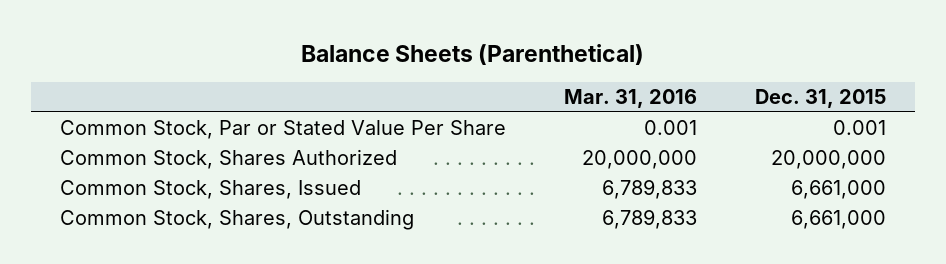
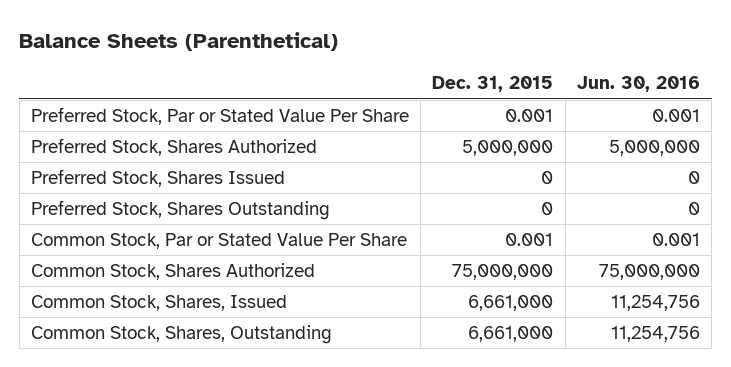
- | Mar. 31, 2016 | Dec. 31, 2015
+ | Dec. 31, 2015 | Jun. 30, 2016
+ Preferred Stock, Par or Stated Value Per Share | 0.001 | 0.001
+ Preferred Stock, Shares Authorized | 5,000,000 | 5,000,000
+ Preferred Stock, Shares Issued | 0 | 0
+ Preferred Stock, Shares Outstanding | 0 | 0
- Common Stock, Shares Authorized | 20,000,000 | 20,000,000
+ Common Stock, Shares Authorized | 75,000,000 | 75,000,000

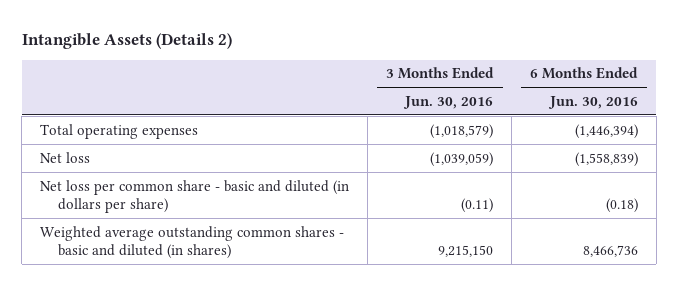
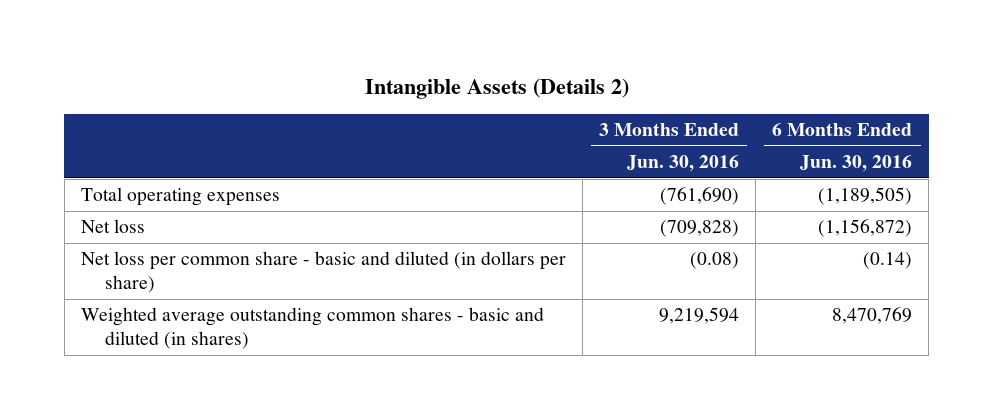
- Total operating expenses | (1,018,579) | (1,446,394)
- Net loss | (1,039,059) | (1,558,839)
- Net loss per common share - basic and diluted (in dollars per share) | (0.11) | (0.18)
- Weighted average outstanding common shares - basic and diluted (in shares) | 9,215,150 | 8,466,736
+ Total operating expenses | (761,690) | (1,189,505)
+ Net loss | (709,828) | (1,156,872)
+ Net loss per common share - basic and diluted (in dollars per share) | (0.08) | (0.14)
+ Weighted average outstanding common shares - basic and diluted (in shares) | 9,219,594 | 8,470,769

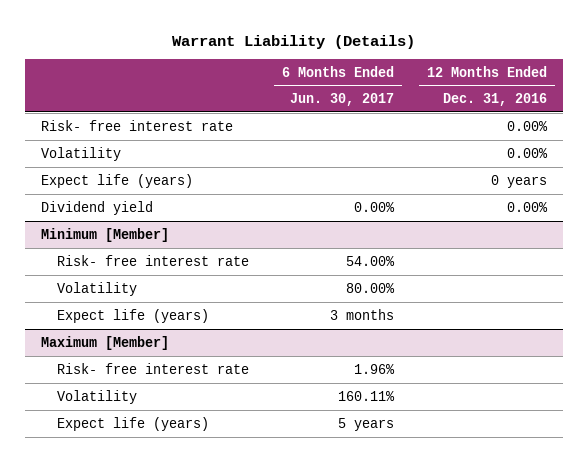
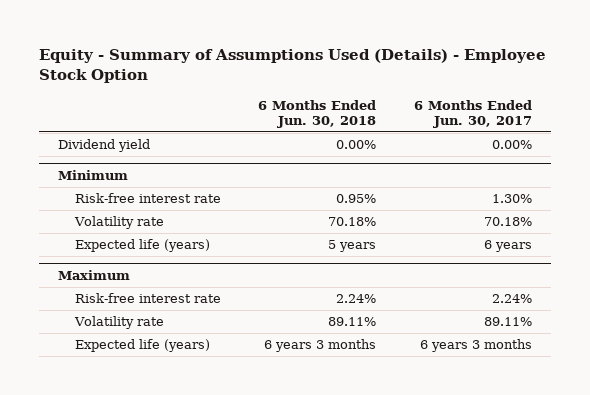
- Warrant Liability (Details)
+ Equity - Summary of Assumptions Used (Details) - Employee Stock Option
- | 6 Months Ended Jun. 30, 2017 | 12 Months Ended Dec. 31, 2016
+ | 6 Months Ended Jun. 30, 2018 | 6 Months Ended Jun. 30, 2017
- Risk- free interest rate | | 0.00%
- Volatility | | 0.00%
- Expect life (years) | | 0 years
- Minimum [Member]
- Risk- free interest rate | 54.00% |
- Volatility | 80.00% |
- Expect life (years) | 3 months |
- Maximum [Member]
- Risk- free interest rate | 1.96% |
- Volatility | 160.11% |
- Expect life (years) | 5 years |
+ Minimum
+ Risk-free interest rate | 0.95% | 1.30%
+ Volatility rate | 70.18% | 70.18%
+ Expected life (years) | 5 years | 6 years
+ Maximum
+ Risk-free interest rate | 2.24% | 2.24%
+ Volatility rate | 89.11% | 89.11%
+ Expected life (years) | 6 years 3 months | 6 years 3 months

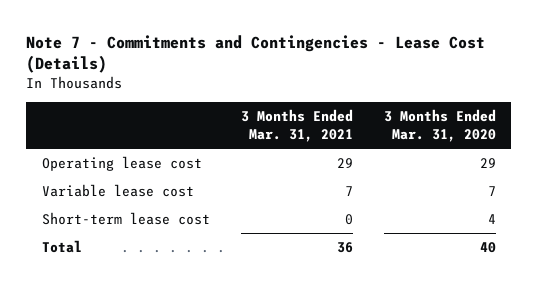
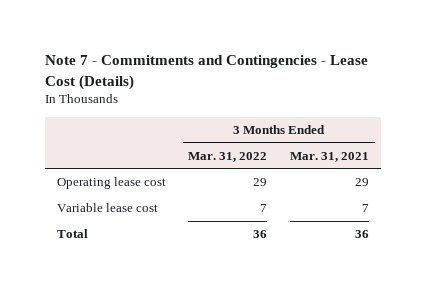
- | 3 Months Ended Mar. 31, 2021 | 3 Months Ended Mar. 31, 2020
+ | 3 Months Ended Mar. 31, 2022 | 3 Months Ended Mar. 31, 2021
- Short-term lease cost | 0 | 4

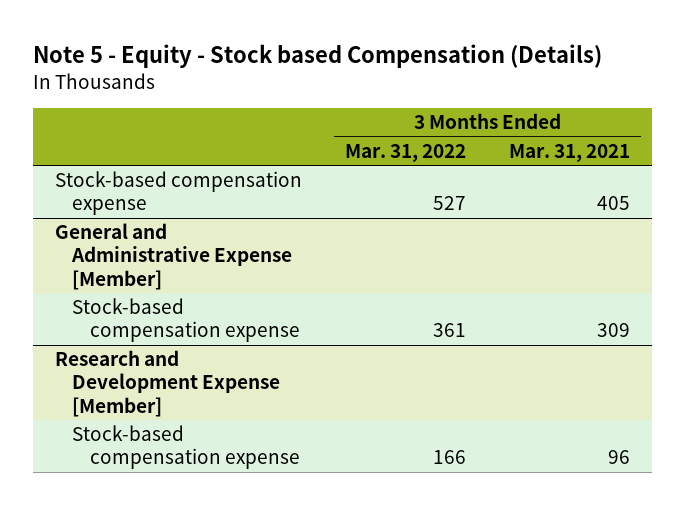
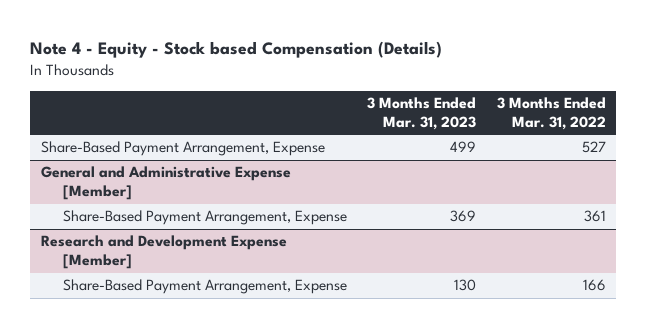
- Note 5 - Equity - Stock based Compensation (Details)
+ Note 4 - Equity - Stock based Compensation (Details)
- | 3 Months Ended Mar. 31, 2022 | 3 Months Ended Mar. 31, 2021
+ | 3 Months Ended Mar. 31, 2023 | 3 Months Ended Mar. 31, 2022
- Stock-based compensation expense | 527 | 405
+ Share-Based Payment Arrangement, Expense | 499 | 527
@ General and Administrative Expense [Member]
- Stock-based compensation expense | 361 | 309
+ Share-Based Payment Arrangement, Expense | 369 | 361
@ Research and Development Expense [Member]
- Stock-based compensation expense | 166 | 96
+ Share-Based Payment Arrangement, Expense | 130 | 166

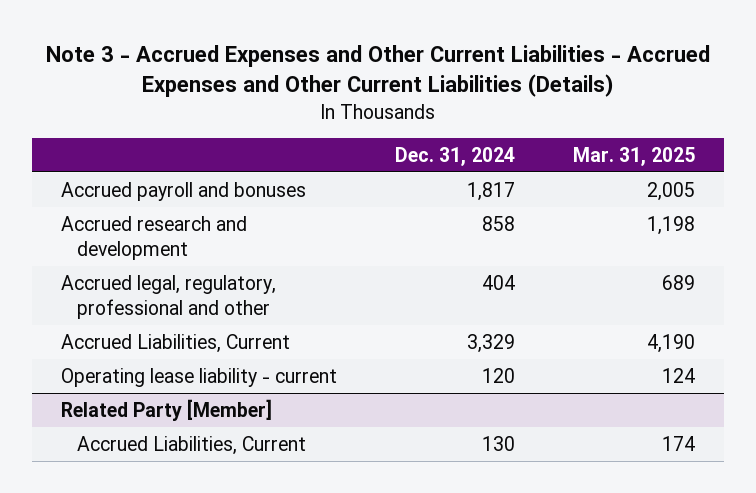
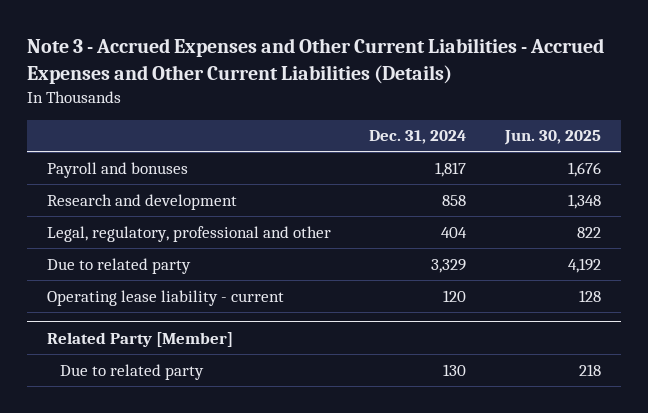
- | Dec. 31, 2024 | Mar. 31, 2025
+ | Dec. 31, 2024 | Jun. 30, 2025
- Accrued payroll and bonuses | 1,817 | 2,005
- Accrued research and development | 858 | 1,198
- Accrued legal, regulatory, professional and other | 404 | 689
- Accrued Liabilities, Current | 3,329 | 4,190
+ Payroll and bonuses | 1,817 | 1,676
+ Research and development | 858 | 1,348
+ Legal, regulatory, professional and other | 404 | 822
+ Due to related party | 3,329 | 4,192
@ Related Party [Member]
- Accrued Liabilities, Current | 130 | 174
+ Due to related party | 130 | 218

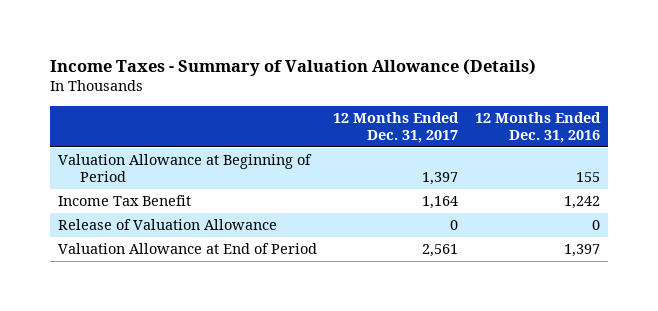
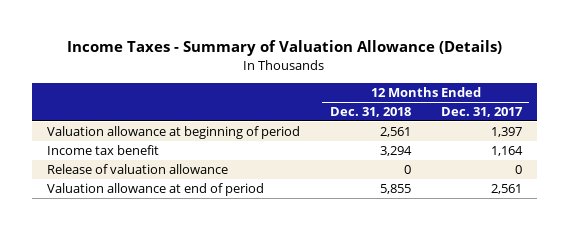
- | 12 Months Ended Dec. 31, 2017 | 12 Months Ended Dec. 31, 2016
+ | 12 Months Ended Dec. 31, 2018 | 12 Months Ended Dec. 31, 2017
- Valuation Allowance at Beginning of Period | 1,397 | 155
- Income Tax Benefit | 1,164 | 1,242
- Release of Valuation Allowance | 0 | 0
- Valuation Allowance at End of Period | 2,561 | 1,397
+ Valuation allowance at beginning of period | 2,561 | 1,397
+ Income tax benefit | 3,294 | 1,164
+ Release of valuation allowance | 0 | 0
+ Valuation allowance at end of period | 5,855 | 2,561

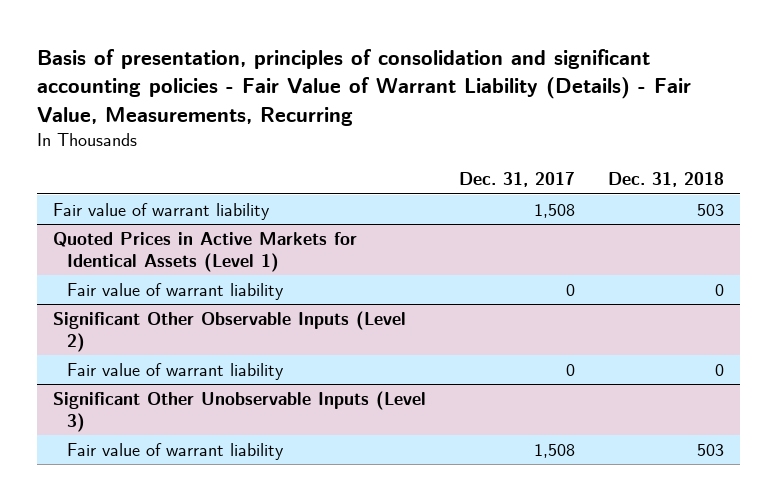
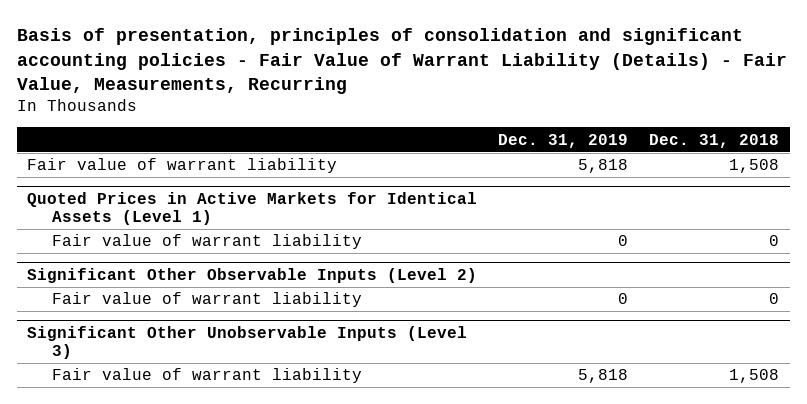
- | Dec. 31, 2017 | Dec. 31, 2018
+ | Dec. 31, 2019 | Dec. 31, 2018
- Fair value of warrant liability | 1,508 | 503
+ Fair value of warrant liability | 5,818 | 1,508
@ Significant Other Unobservable Inputs (Level 3)
- Fair value of warrant liability | 1,508 | 503
+ Fair value of warrant liability | 5,818 | 1,508

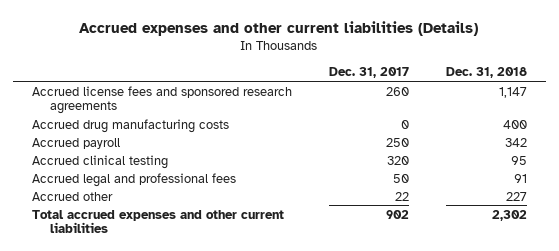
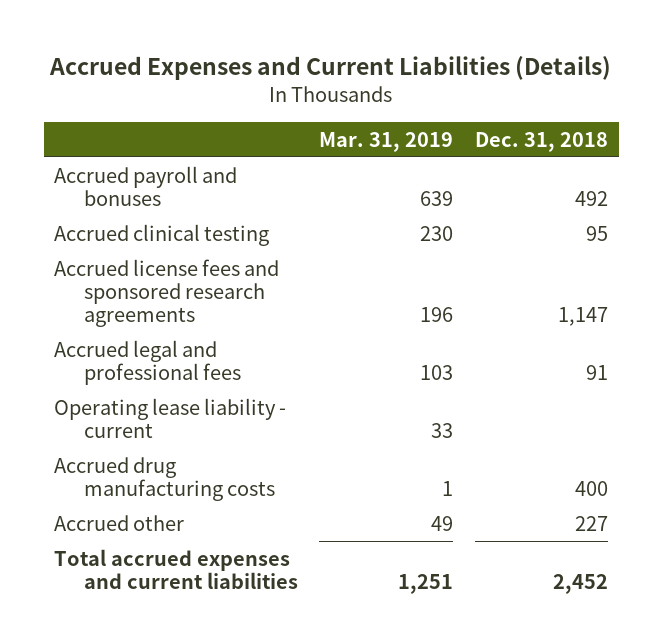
- Accrued expenses and other current liabilities (Details)
+ Accrued Expenses and Current Liabilities (Details)
- | Dec. 31, 2017 | Dec. 31, 2018
+ | Mar. 31, 2019 | Dec. 31, 2018
- Accrued payroll | 250 | 342
+ Accrued payroll and bonuses | 639 | 492
moved down: Accrued license fees and sponsored research agreements | 196 | 1,147
+ Operating lease liability - current | 33 |
moved down: Accrued drug manufacturing costs | 1 | 400
- Total accrued expenses and other current liabilities | 902 | 2,302
+ Total accrued expenses and current liabilities | 1,251 | 2,452

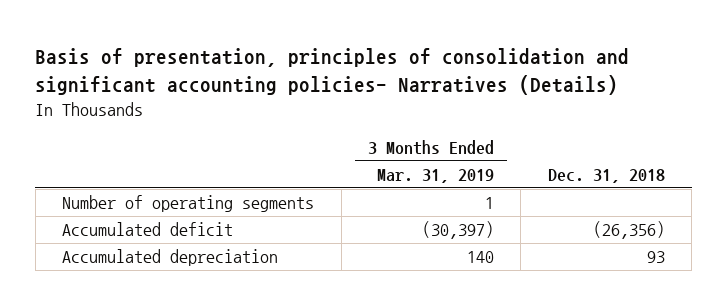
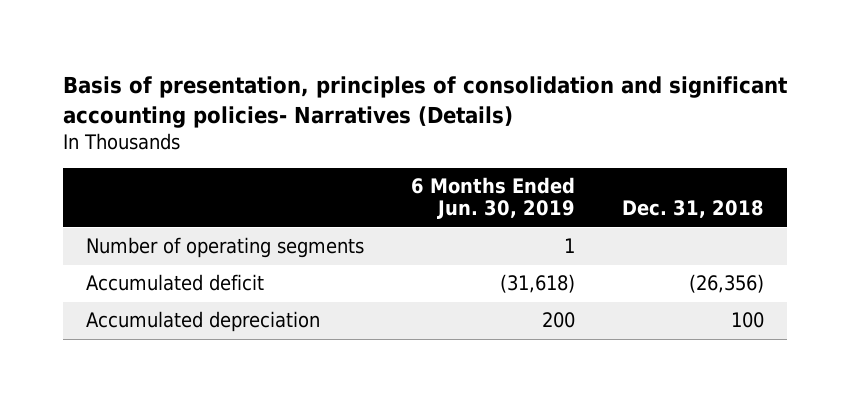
- | 3 Months Ended Mar. 31, 2019 | Dec. 31, 2018
+ | 6 Months Ended Jun. 30, 2019 | Dec. 31, 2018
- Accumulated depreciation | 140 | 93
+ Accumulated depreciation | 200 | 100

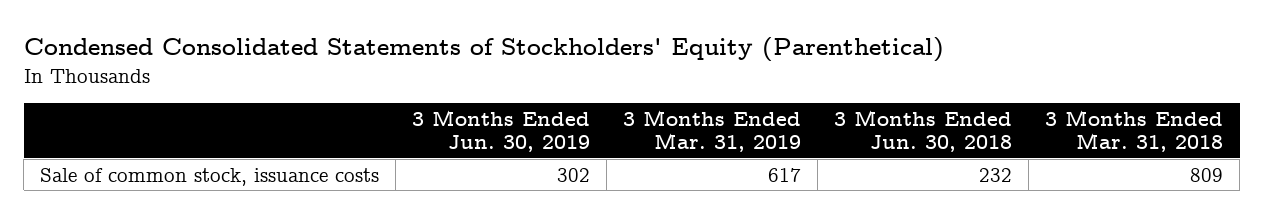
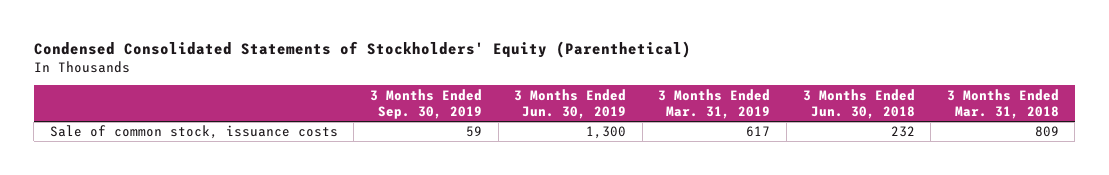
- | 3 Months Ended Jun. 30, 2019 | 3 Months Ended Mar. 31, 2019 | 3 Months Ended Jun. 30, 2018 | 3 Months Ended Mar. 31, 2018
+ | 3 Months Ended Sep. 30, 2019 | 3 Months Ended Jun. 30, 2019 | 3 Months Ended Mar. 31, 2019 | 3 Months Ended Jun. 30, 2018 | 3 Months Ended Mar. 31, 2018
- Sale of common stock, issuance costs | 302 | 617 | 232 | 809
+ Sale of common stock, issuance costs | 59 | 1,300 | 617 | 232 | 809

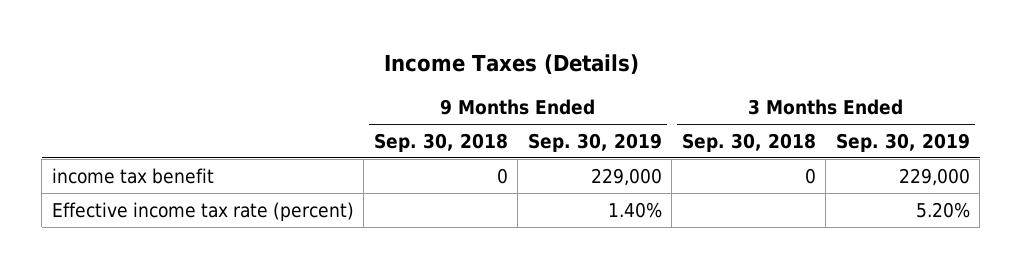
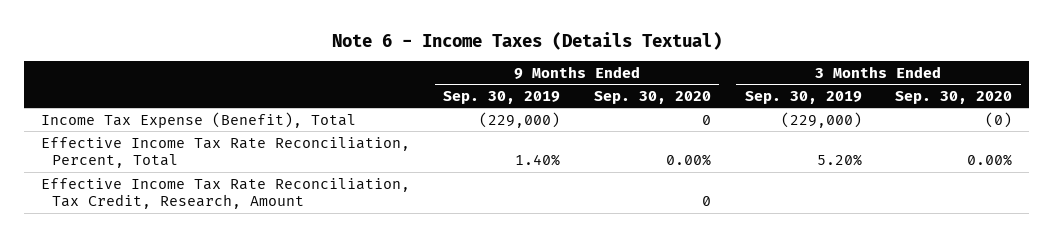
- Income Taxes (Details)
+ Note 6 - Income Taxes (Details Textual)
- | 9 Months Ended Sep. 30, 2018 | 9 Months Ended Sep. 30, 2019 | 3 Months Ended Sep. 30, 2018 | 3 Months Ended Sep. 30, 2019
+ | 9 Months Ended Sep. 30, 2019 | 9 Months Ended Sep. 30, 2020 | 3 Months Ended Sep. 30, 2019 | 3 Months Ended Sep. 30, 2020
- income tax benefit | 0 | 229,000 | 0 | 229,000
- Effective income tax rate (percent) | | 1.40% | | 5.20%
+ Income Tax Expense (Benefit), Total | (229,000) | 0 | (229,000) | (0)
+ Effective Income Tax Rate Reconciliation, Percent, Total | 1.40% | 0.00% | 5.20% | 0.00%
+ Effective Income Tax Rate Reconciliation, Tax Credit, Research, Amount | | 0 | |

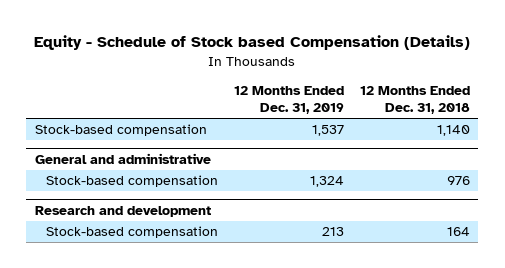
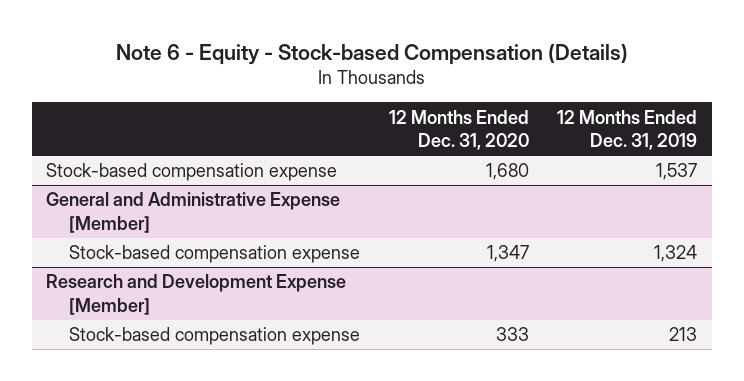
- Equity - Schedule of Stock based Compensation (Details)
+ Note 6 - Equity - Stock-based Compensation (Details)
- | 12 Months Ended Dec. 31, 2019 | 12 Months Ended Dec. 31, 2018
+ | 12 Months Ended Dec. 31, 2020 | 12 Months Ended Dec. 31, 2019
- Stock-based compensation | 1,537 | 1,140
- General and administrative
- Stock-based compensation | 1,324 | 976
- Research and development
- Stock-based compensation | 213 | 164
+ Stock-based compensation expense | 1,680 | 1,537
+ General and Administrative Expense [Member]
+ Stock-based compensation expense | 1,347 | 1,324
+ Research and Development Expense [Member]
+ Stock-based compensation expense | 333 | 213

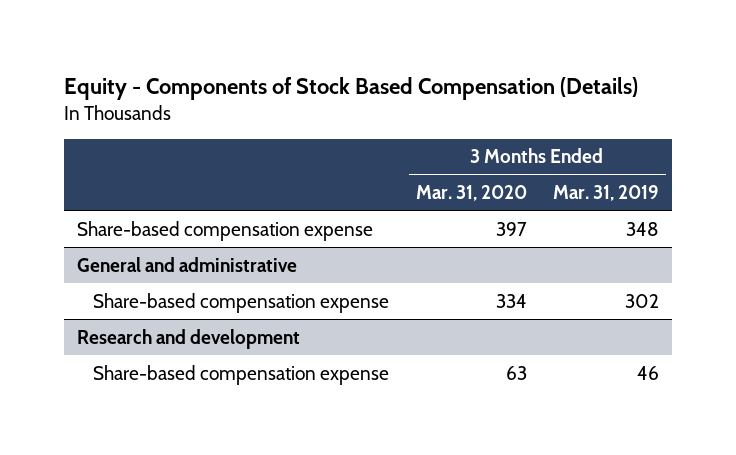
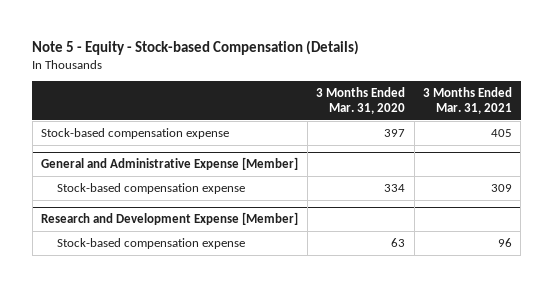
- Equity - Components of Stock Based Compensation (Details)
+ Note 5 - Equity - Stock-based Compensation (Details)
- | 3 Months Ended Mar. 31, 2020 | 3 Months Ended Mar. 31, 2019
+ | 3 Months Ended Mar. 31, 2020 | 3 Months Ended Mar. 31, 2021
- Share-based compensation expense | 397 | 348
- General and administrative
- Share-based compensation expense | 334 | 302
- Research and development
- Share-based compensation expense | 63 | 46
+ Stock-based compensation expense | 397 | 405
+ General and Administrative Expense [Member]
+ Stock-based compensation expense | 334 | 309
+ Research and Development Expense [Member]
+ Stock-based compensation expense | 63 | 96

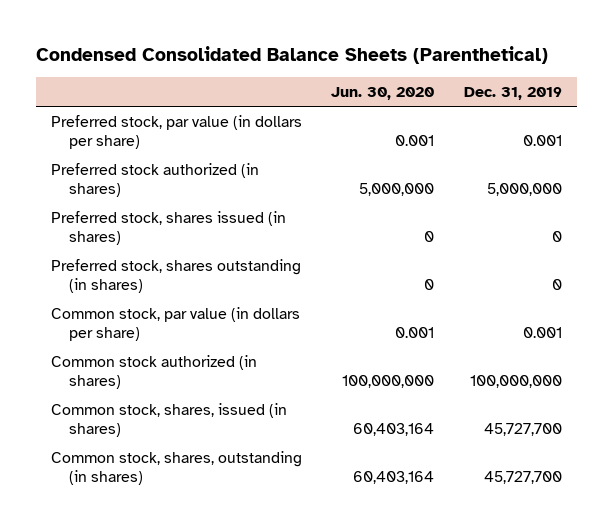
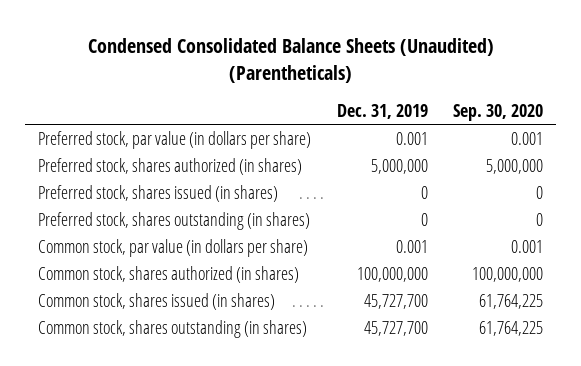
- Condensed Consolidated Balance Sheets (Parenthetical)
+ Condensed Consolidated Balance Sheets (Unaudited) (Parentheticals)
- | Jun. 30, 2020 | Dec. 31, 2019
+ | Dec. 31, 2019 | Sep. 30, 2020
- Preferred stock authorized (in shares) | 5,000,000 | 5,000,000
+ Preferred stock, shares authorized (in shares) | 5,000,000 | 5,000,000
- Common stock authorized (in shares) | 100,000,000 | 100,000,000
- Common stock, shares, issued (in shares) | 60,403,164 | 45,727,700
- Common stock, shares, outstanding (in shares) | 60,403,164 | 45,727,700
+ Common stock, shares authorized (in shares) | 100,000,000 | 100,000,000
+ Common stock, shares issued (in shares) | 45,727,700 | 61,764,225
+ Common stock, shares outstanding (in shares) | 45,727,700 | 61,764,225

